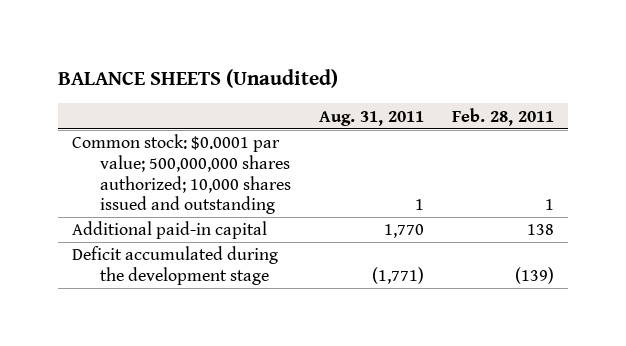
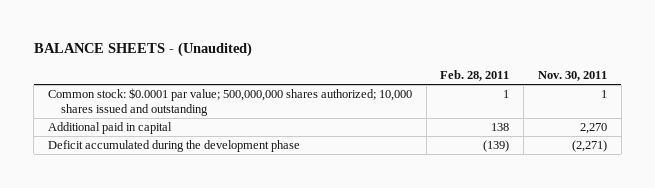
- BALANCE SHEETS (Unaudited)
+ BALANCE SHEETS - (Unaudited)
- | Aug. 31, 2011 | Feb. 28, 2011
+ | Feb. 28, 2011 | Nov. 30, 2011
- Additional paid-in capital | 1,770 | 138
- Deficit accumulated during the development stage | (1,771) | (139)
+ Additional paid in capital | 138 | 2,270
+ Deficit accumulated during the development phase | (139) | (2,271)

